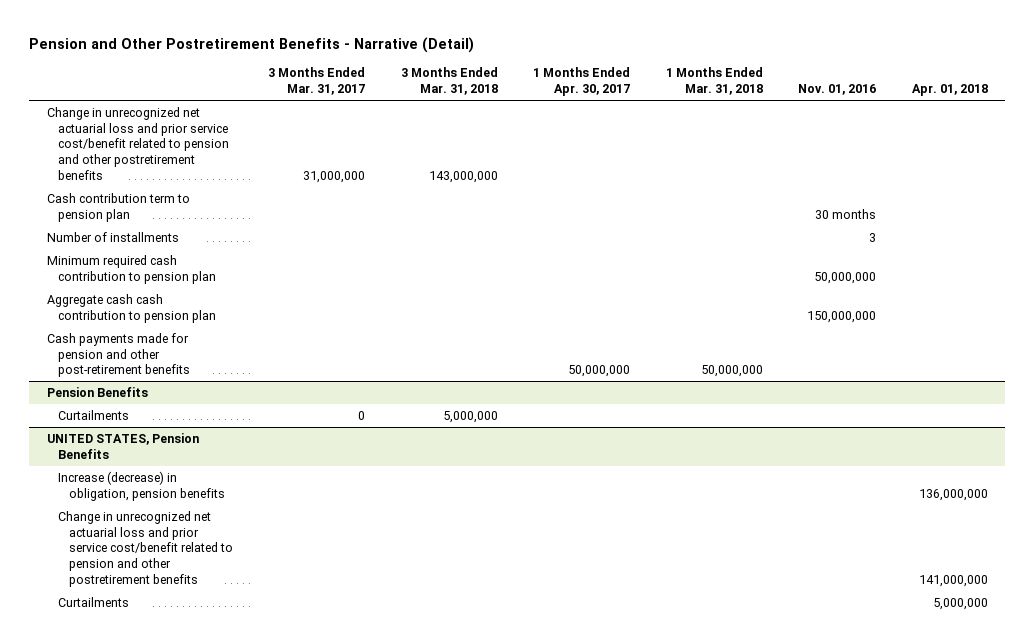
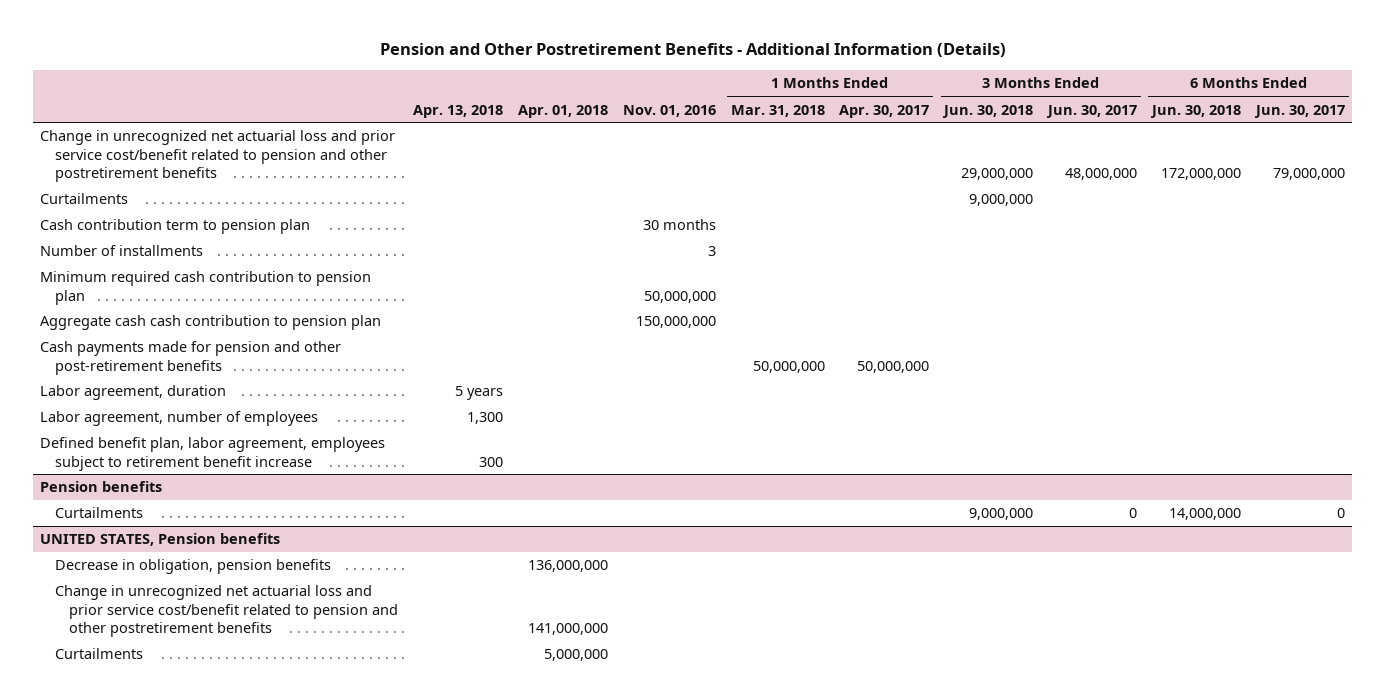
- Pension and Other Postretirement Benefits - Narrative (Detail)
+ Pension and Other Postretirement Benefits - Additional Information (Details)
- | 3 Months Ended Mar. 31, 2017 | 3 Months Ended Mar. 31, 2018 | 1 Months Ended Apr. 30, 2017 | 1 Months Ended Mar. 31, 2018 | Nov. 01, 2016 | Apr. 01, 2018
+ | Apr. 13, 2018 | Apr. 01, 2018 | Nov. 01, 2016 | 1 Months Ended Mar. 31, 2018 | 1 Months Ended Apr. 30, 2017 | 3 Months Ended Jun. 30, 2018 | 3 Months Ended Jun. 30, 2017 | 6 Months Ended Jun. 30, 2018 | 6 Months Ended Jun. 30, 2017
+ Curtailments | | | | | | 9,000,000 | | |
- Pension Benefits
+ Labor agreement, duration | 5 years | | | | | | | |
+ Labor agreement, number of employees | 1,300 | | | | | | | |
+ Defined benefit plan, labor agreement, employees subject to retirement benefit increase | 300 | | | | | | | |
+ Pension benefits
- UNITED STATES, Pension Benefits
- Increase (decrease) in obligation, pension benefits | | | | | | 136,000,000
+ UNITED STATES, Pension benefits
+ Decrease in obligation, pension benefits | | 136,000,000 | | | | | | |

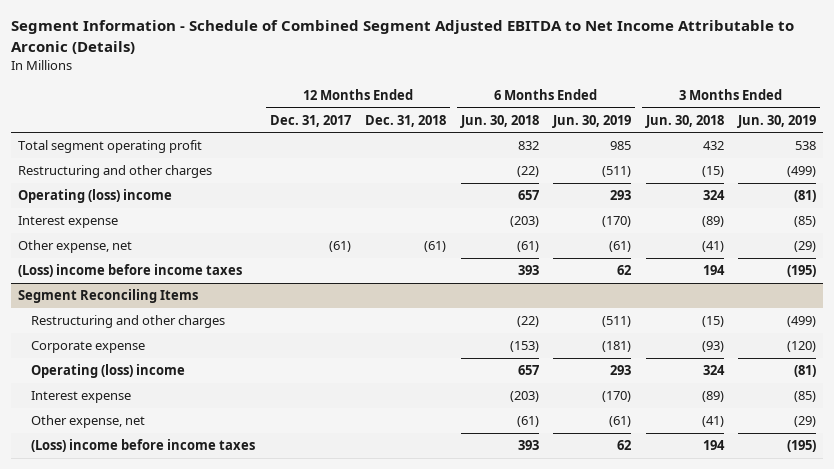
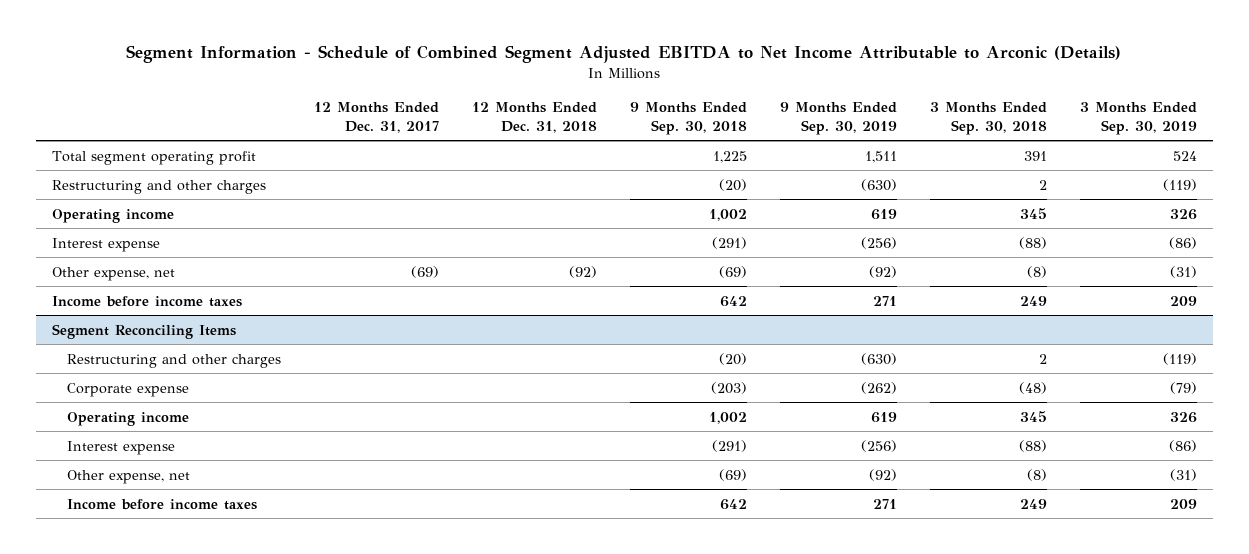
- | 12 Months Ended Dec. 31, 2017 | 12 Months Ended Dec. 31, 2018 | 6 Months Ended Jun. 30, 2018 | 6 Months Ended Jun. 30, 2019 | 3 Months Ended Jun. 30, 2018 | 3 Months Ended Jun. 30, 2019
+ | 12 Months Ended Dec. 31, 2017 | 12 Months Ended Dec. 31, 2018 | 9 Months Ended Sep. 30, 2018 | 9 Months Ended Sep. 30, 2019 | 3 Months Ended Sep. 30, 2018 | 3 Months Ended Sep. 30, 2019
- Operating (loss) income | | | 657 | 293 | 324 | (81)
+ Operating income | | | 1,002 | 619 | 345 | 326
- Other expense, net | (61) | (61) | (61) | (61) | (41) | (29)
- (Loss) income before income taxes | | | 393 | 62 | 194 | (195)
+ Other expense, net | (69) | (92) | (69) | (92) | (8) | (31)
+ Income before income taxes | | | 642 | 271 | 249 | 209
@ Segment Reconciling Items
- Operating (loss) income | | | 657 | 293 | 324 | (81)
+ Operating income | | | 1,002 | 619 | 345 | 326
- (Loss) income before income taxes | | | 393 | 62 | 194 | (195)
+ Income before income taxes | | | 642 | 271 | 249 | 209

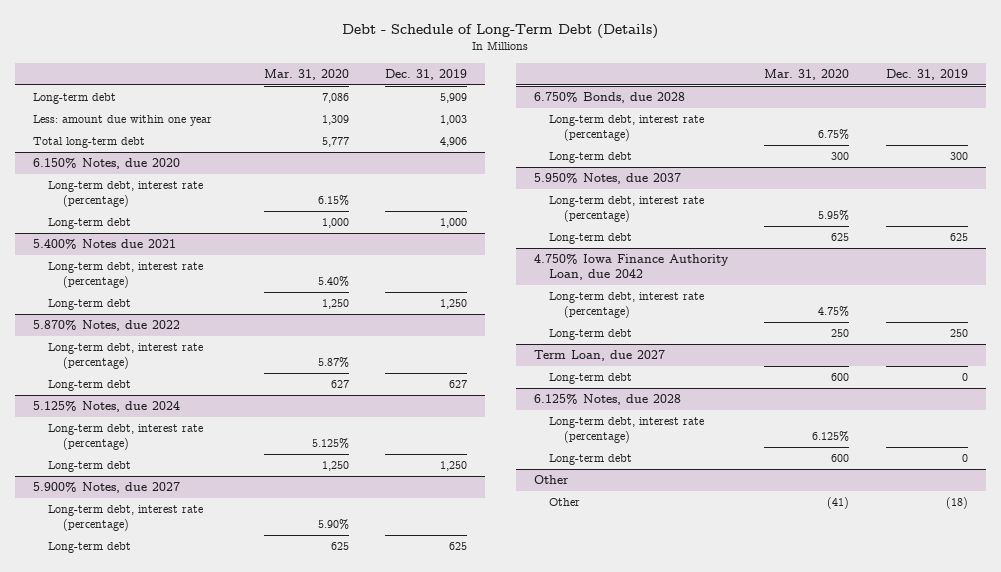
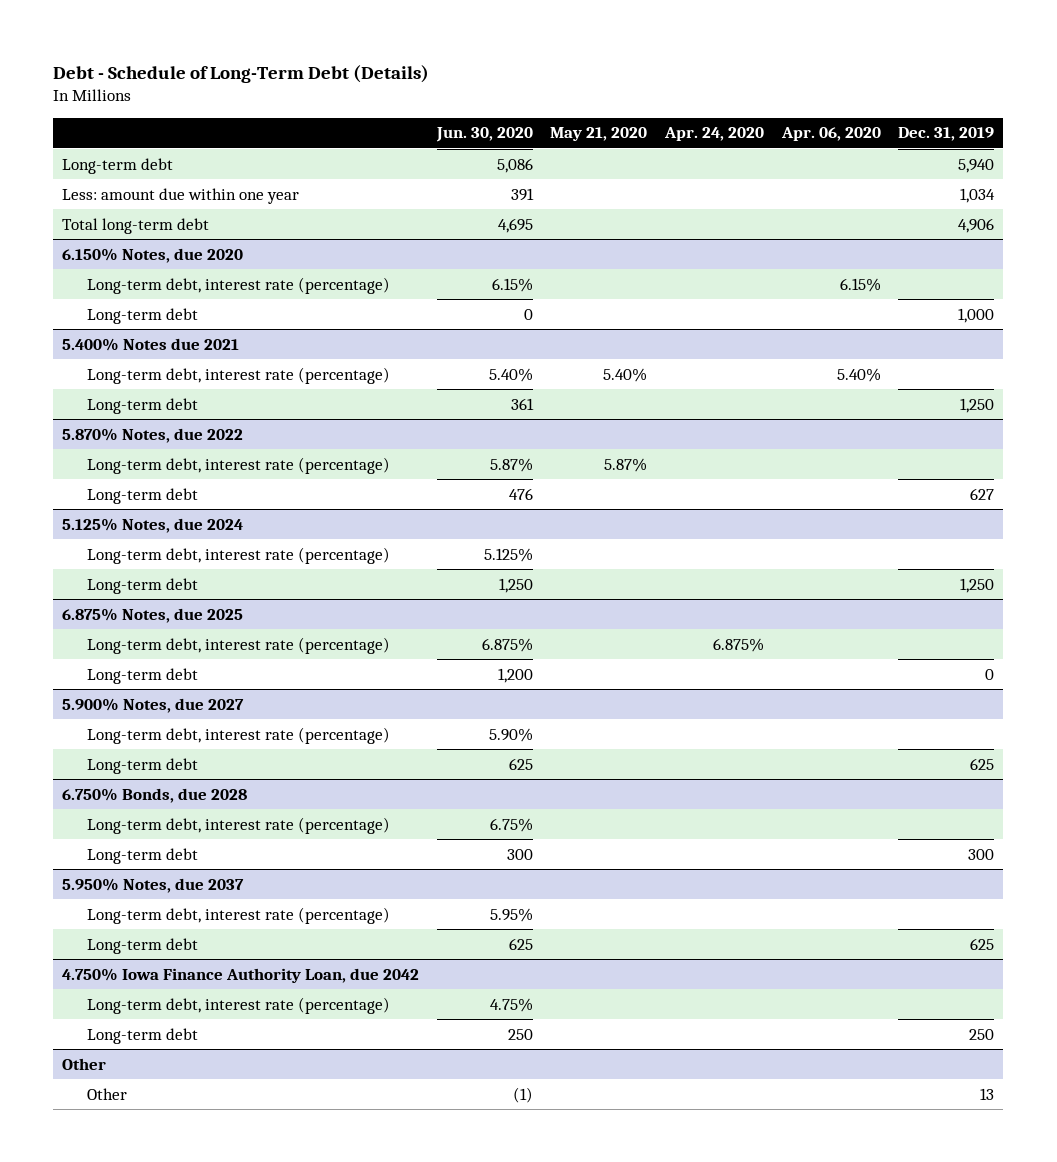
- | Mar. 31, 2020 | Dec. 31, 2019
+ | Jun. 30, 2020 | May 21, 2020 | Apr. 24, 2020 | Apr. 06, 2020 | Dec. 31, 2019
- Long-term debt | 7,086 | 5,909
- Less: amount due within one year | 1,309 | 1,003
+ Long-term debt | 5,086 | | | | 5,940
+ Less: amount due within one year | 391 | | | | 1,034
+ 6.875% Notes, due 2025
+ Long-term debt, interest rate (percentage) | 6.875% | | 6.875% | |
+ Long-term debt | 1,200 | | | | 0
- Term Loan, due 2027
- Long-term debt | 600 | 0
- 6.125% Notes, due 2028
- Long-term debt, interest rate (percentage) | 6.125% |
- Long-term debt | 600 | 0
@ Other
- Other | (41) | (18)
+ Other | (1) | | | | 13

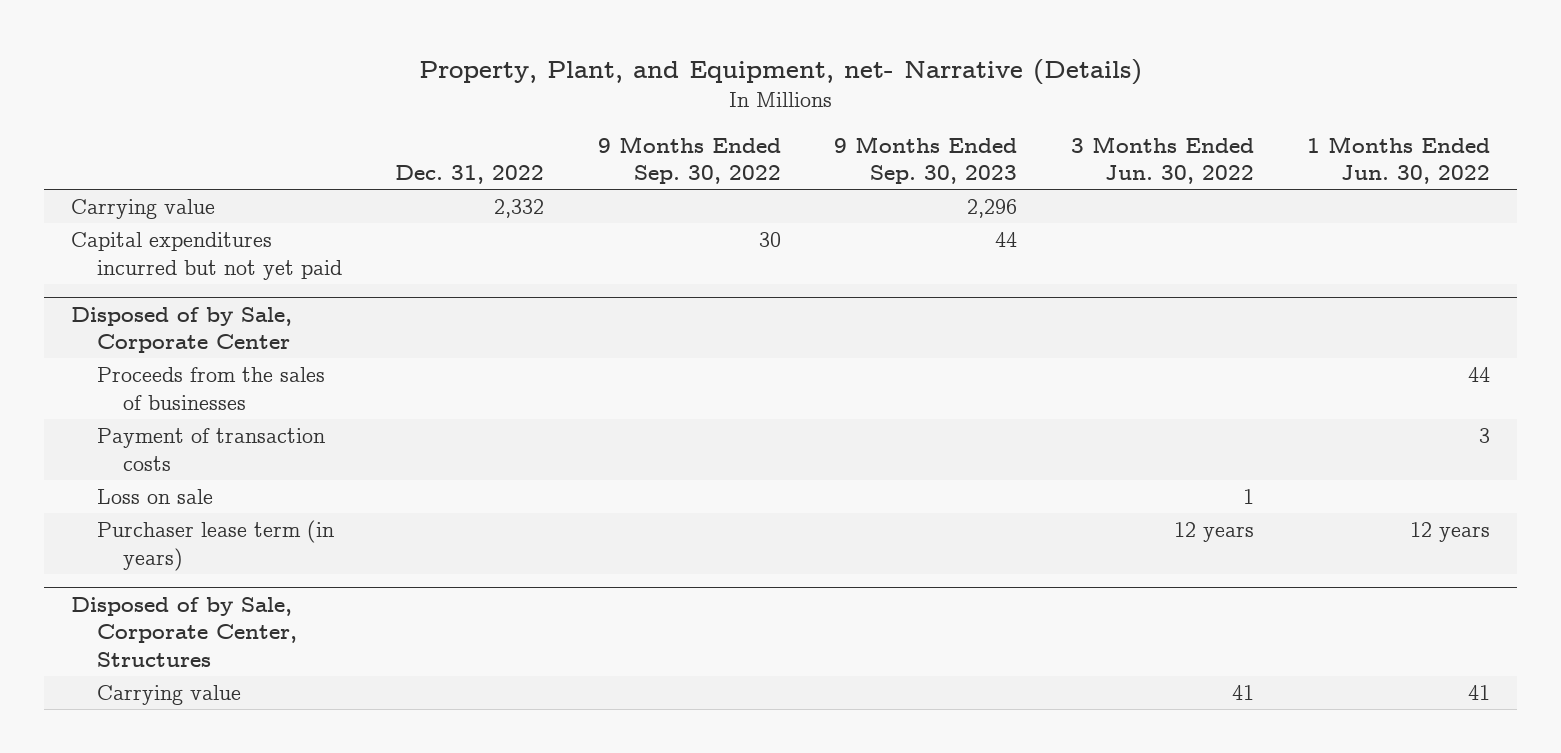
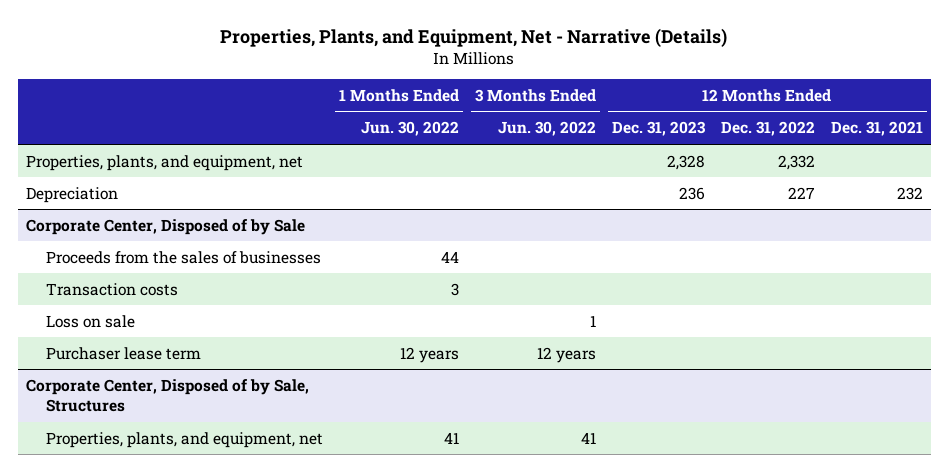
- Property, Plant, and Equipment, net- Narrative (Details)
+ Properties, Plants, and Equipment, Net - Narrative (Details)
- | Dec. 31, 2022 | 9 Months Ended Sep. 30, 2022 | 9 Months Ended Sep. 30, 2023 | 3 Months Ended Jun. 30, 2022 | 1 Months Ended Jun. 30, 2022
+ | 1 Months Ended Jun. 30, 2022 | 3 Months Ended Jun. 30, 2022 | 12 Months Ended Dec. 31, 2023 | 12 Months Ended Dec. 31, 2022 | 12 Months Ended Dec. 31, 2021
- Carrying value | 2,332 | | 2,296 | |
- Capital expenditures incurred but not yet paid | | 30 | 44 | |
- Disposed of by Sale, Corporate Center
+ Properties, plants, and equipment, net | | | 2,328 | 2,332 |
+ Depreciation | | | 236 | 227 | 232
+ Corporate Center, Disposed of by Sale
- Payment of transaction costs | | | | | 3
+ Transaction costs | 3 | | | |
- Purchaser lease term (in years) | | | | 12 years | 12 years
- Disposed of by Sale, Corporate Center, Structures
- Carrying value | | | | 41 | 41
+ Purchaser lease term | 12 years | 12 years | | |
+ Corporate Center, Disposed of by Sale, Structures
+ Properties, plants, and equipment, net | 41 | 41 | | |

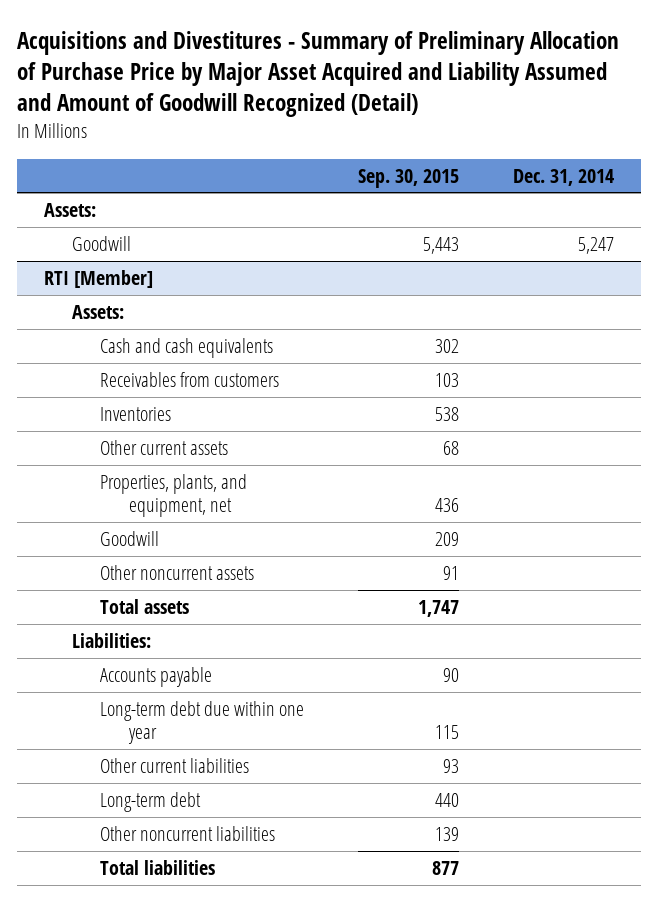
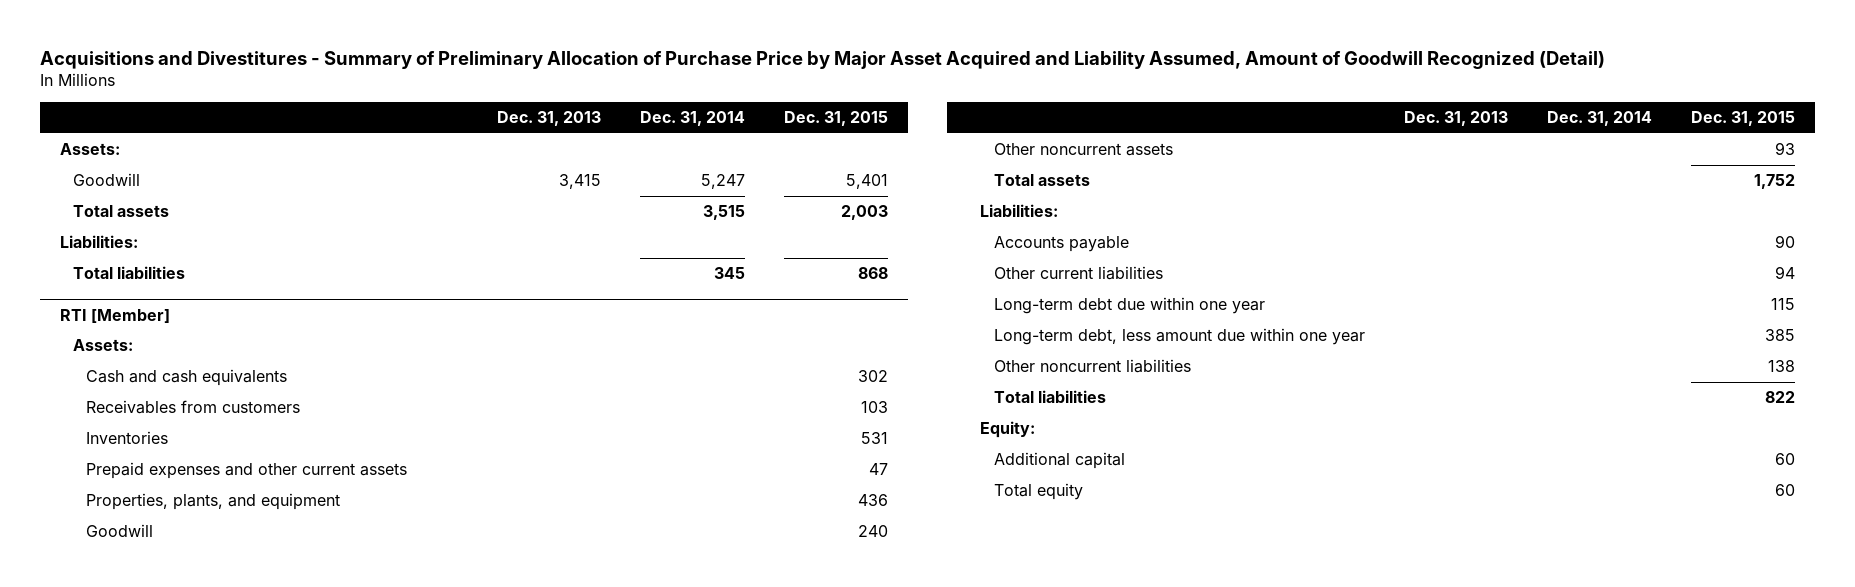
- Acquisitions and Divestitures - Summary of Preliminary Allocation of Purchase Price by Major Asset Acquired and Liability Assumed and Amount of Goodwill Recognized (Detail)
+ Acquisitions and Divestitures - Summary of Preliminary Allocation of Purchase Price by Major Asset Acquired and Liability Assumed, Amount of Goodwill Recognized (Detail)
- | Sep. 30, 2015 | Dec. 31, 2014
+ | Dec. 31, 2013 | Dec. 31, 2014 | Dec. 31, 2015
+ Total assets | | 3,515 | 2,003
+ Liabilities:
+ Total liabilities | | 345 | 868
@ RTI [Member]
- Other current assets | 68 |
- Properties, plants, and equipment, net | 436 |
+ Prepaid expenses and other current assets | | | 47
+ Properties, plants, and equipment | | | 436
- Long-term debt | 440 |
moved down: Long-term debt due within one year | | | 115
+ Long-term debt, less amount due within one year | | | 385
+ Equity:
+ Additional capital | | | 60
+ Total equity | | | 60

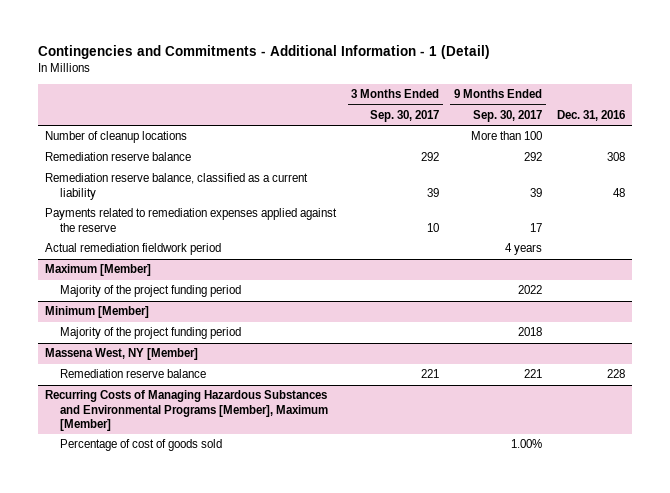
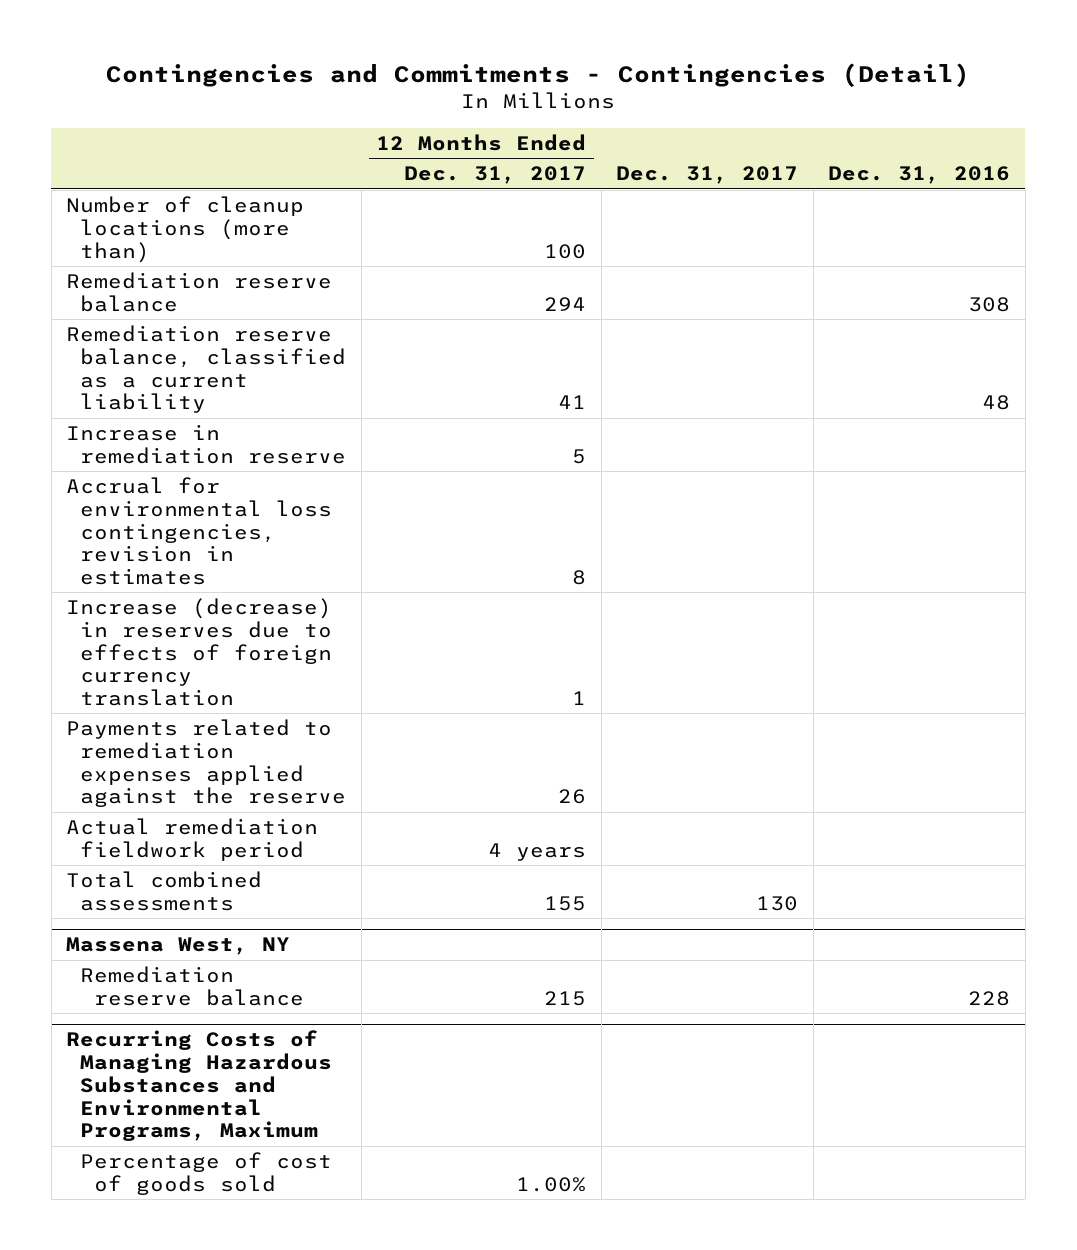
- Contingencies and Commitments - Additional Information - 1 (Detail)
+ Contingencies and Commitments - Contingencies (Detail)
- | 3 Months Ended Sep. 30, 2017 | 9 Months Ended Sep. 30, 2017 | Dec. 31, 2016
+ | 12 Months Ended Dec. 31, 2017 | Dec. 31, 2017 | Dec. 31, 2016
- Number of cleanup locations | | More than 100 |
+ Number of cleanup locations (more than) | 100 | |
+ Increase in remediation reserve | 5 | |
+ Accrual for environmental loss contingencies, revision in estimates | 8 | |
+ Increase (decrease) in reserves due to effects of foreign currency translation | 1 | |
- Maximum [Member]
- Majority of the project funding period | | 2022 |
- Minimum [Member]
- Majority of the project funding period | | 2018 |
- Massena West, NY [Member]
+ Total combined assessments | 155 | 130 |
+ Massena West, NY
- Recurring Costs of Managing Hazardous Substances and Environmental Programs [Member], Maximum [Member]
+ Recurring Costs of Managing Hazardous Substances and Environmental Programs, Maximum

